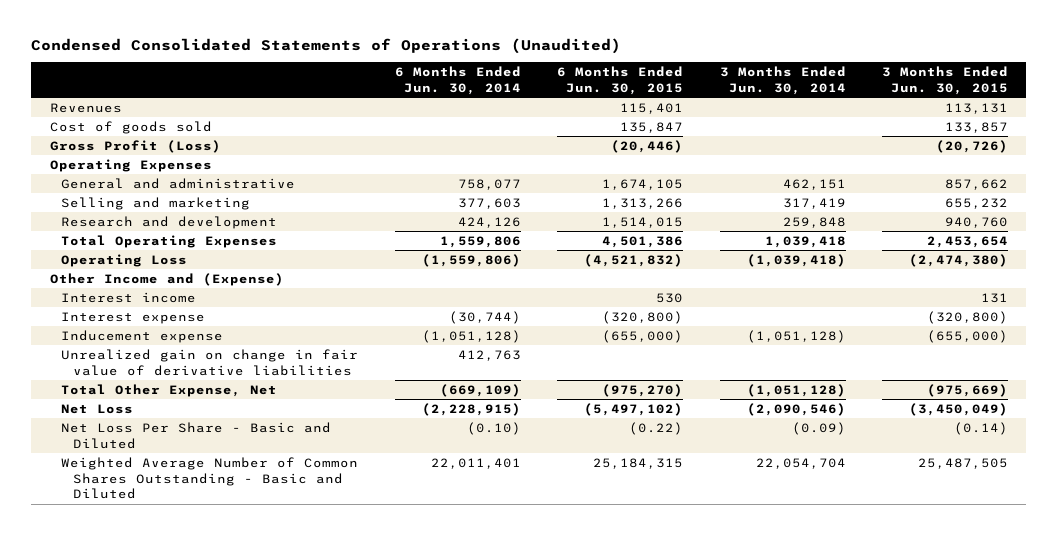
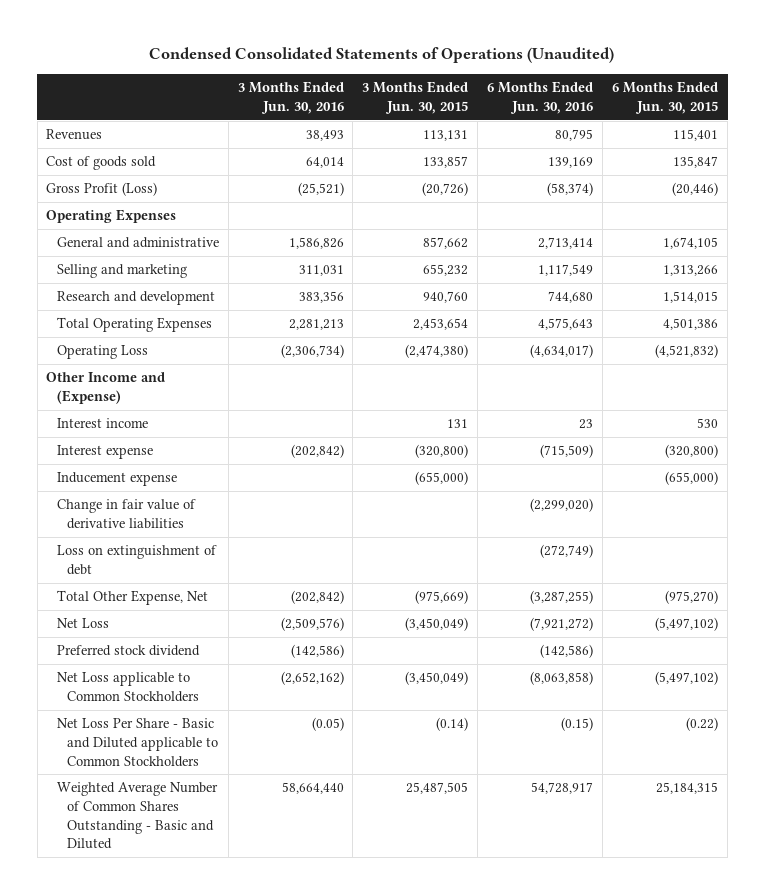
- | 6 Months Ended Jun. 30, 2014 | 6 Months Ended Jun. 30, 2015 | 3 Months Ended Jun. 30, 2014 | 3 Months Ended Jun. 30, 2015
+ | 3 Months Ended Jun. 30, 2016 | 3 Months Ended Jun. 30, 2015 | 6 Months Ended Jun. 30, 2016 | 6 Months Ended Jun. 30, 2015
- Unrealized gain on change in fair value of derivative liabilities | 412,763 | | |
+ Change in fair value of derivative liabilities | | | (2,299,020) |
+ Loss on extinguishment of debt | | | (272,749) |
- Net Loss Per Share - Basic and Diluted | (0.10) | (0.22) | (0.09) | (0.14)
+ Preferred stock dividend | (142,586) | | (142,586) |
+ Net Loss applicable to Common Stockholders | (2,652,162) | (3,450,049) | (8,063,858) | (5,497,102)
+ Net Loss Per Share - Basic and Diluted applicable to Common Stockholders | (0.05) | (0.14) | (0.15) | (0.22)

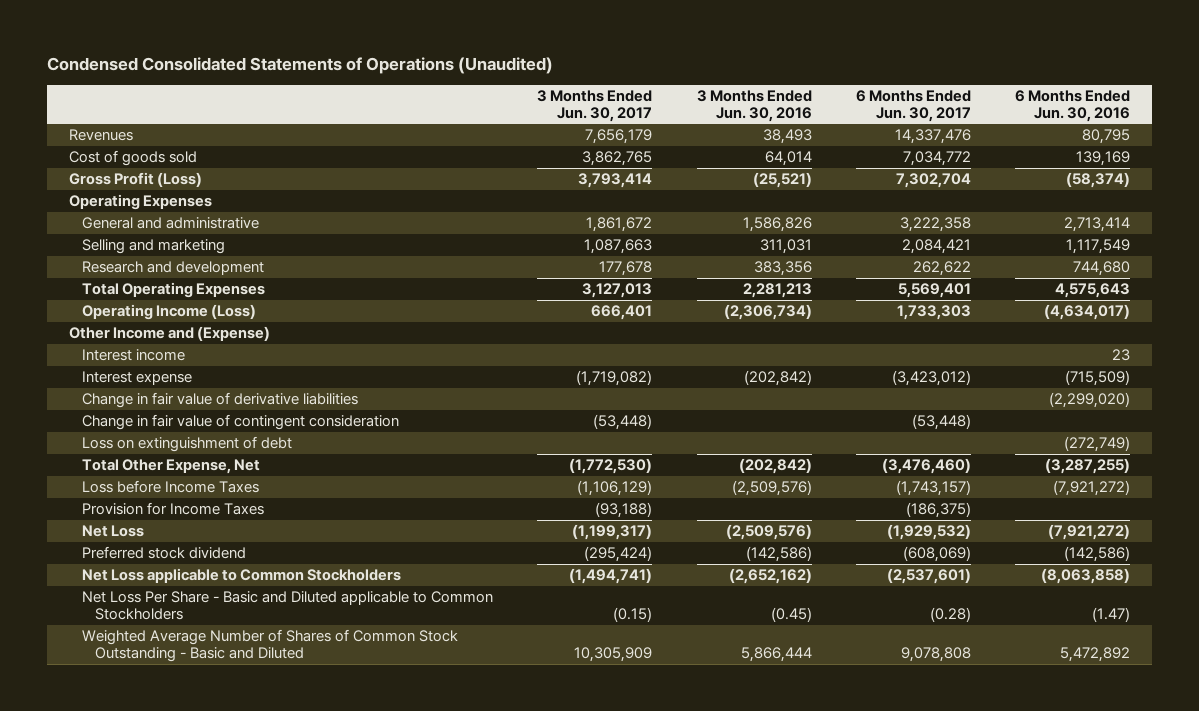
- | 3 Months Ended Jun. 30, 2016 | 3 Months Ended Jun. 30, 2015 | 6 Months Ended Jun. 30, 2016 | 6 Months Ended Jun. 30, 2015
+ | 3 Months Ended Jun. 30, 2017 | 3 Months Ended Jun. 30, 2016 | 6 Months Ended Jun. 30, 2017 | 6 Months Ended Jun. 30, 2016
- Operating Loss | (2,306,734) | (2,474,380) | (4,634,017) | (4,521,832)
+ Operating Income (Loss) | 666,401 | (2,306,734) | 1,733,303 | (4,634,017)
- Inducement expense | | (655,000) | | (655,000)
+ Change in fair value of contingent consideration | (53,448) | | (53,448) |
+ Loss before Income Taxes | (1,106,129) | (2,509,576) | (1,743,157) | (7,921,272)
+ Provision for Income Taxes | (93,188) | | (186,375) |
- Net Loss Per Share - Basic and Diluted applicable to Common Stockholders | (0.05) | (0.14) | (0.15) | (0.22)
- Weighted Average Number of Common Shares Outstanding - Basic and Diluted | 58,664,440 | 25,487,505 | 54,728,917 | 25,184,315
+ Net Loss Per Share - Basic and Diluted applicable to Common Stockholders | (0.15) | (0.45) | (0.28) | (1.47)
+ Weighted Average Number of Shares of Common Stock Outstanding - Basic and Diluted | 10,305,909 | 5,866,444 | 9,078,808 | 5,472,892

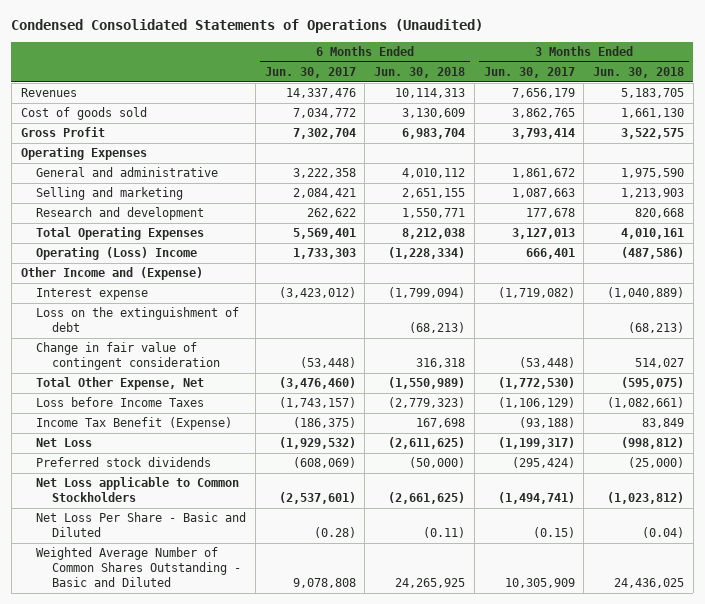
- | 3 Months Ended Jun. 30, 2017 | 3 Months Ended Jun. 30, 2016 | 6 Months Ended Jun. 30, 2017 | 6 Months Ended Jun. 30, 2016
+ | 6 Months Ended Jun. 30, 2017 | 6 Months Ended Jun. 30, 2018 | 3 Months Ended Jun. 30, 2017 | 3 Months Ended Jun. 30, 2018
- Gross Profit (Loss) | 3,793,414 | (25,521) | 7,302,704 | (58,374)
+ Gross Profit | 7,302,704 | 6,983,704 | 3,793,414 | 3,522,575
- Operating Income (Loss) | 666,401 | (2,306,734) | 1,733,303 | (4,634,017)
+ Operating (Loss) Income | 1,733,303 | (1,228,334) | 666,401 | (487,586)
- Interest income | | | | 23
- Change in fair value of derivative liabilities | | | | (2,299,020)
+ Loss on the extinguishment of debt | | (68,213) | | (68,213)
- Loss on extinguishment of debt | | | | (272,749)
- Provision for Income Taxes | (93,188) | | (186,375) |
+ Income Tax Benefit (Expense) | (186,375) | 167,698 | (93,188) | 83,849
- Preferred stock dividend | (295,424) | (142,586) | (608,069) | (142,586)
+ Preferred stock dividends | (608,069) | (50,000) | (295,424) | (25,000)
- Net Loss Per Share - Basic and Diluted applicable to Common Stockholders | (0.15) | (0.45) | (0.28) | (1.47)
- Weighted Average Number of Shares of Common Stock Outstanding - Basic and Diluted | 10,305,909 | 5,866,444 | 9,078,808 | 5,472,892
+ Net Loss Per Share - Basic and Diluted | (0.28) | (0.11) | (0.15) | (0.04)
+ Weighted Average Number of Common Shares Outstanding - Basic and Diluted | 9,078,808 | 24,265,925 | 10,305,909 | 24,436,025

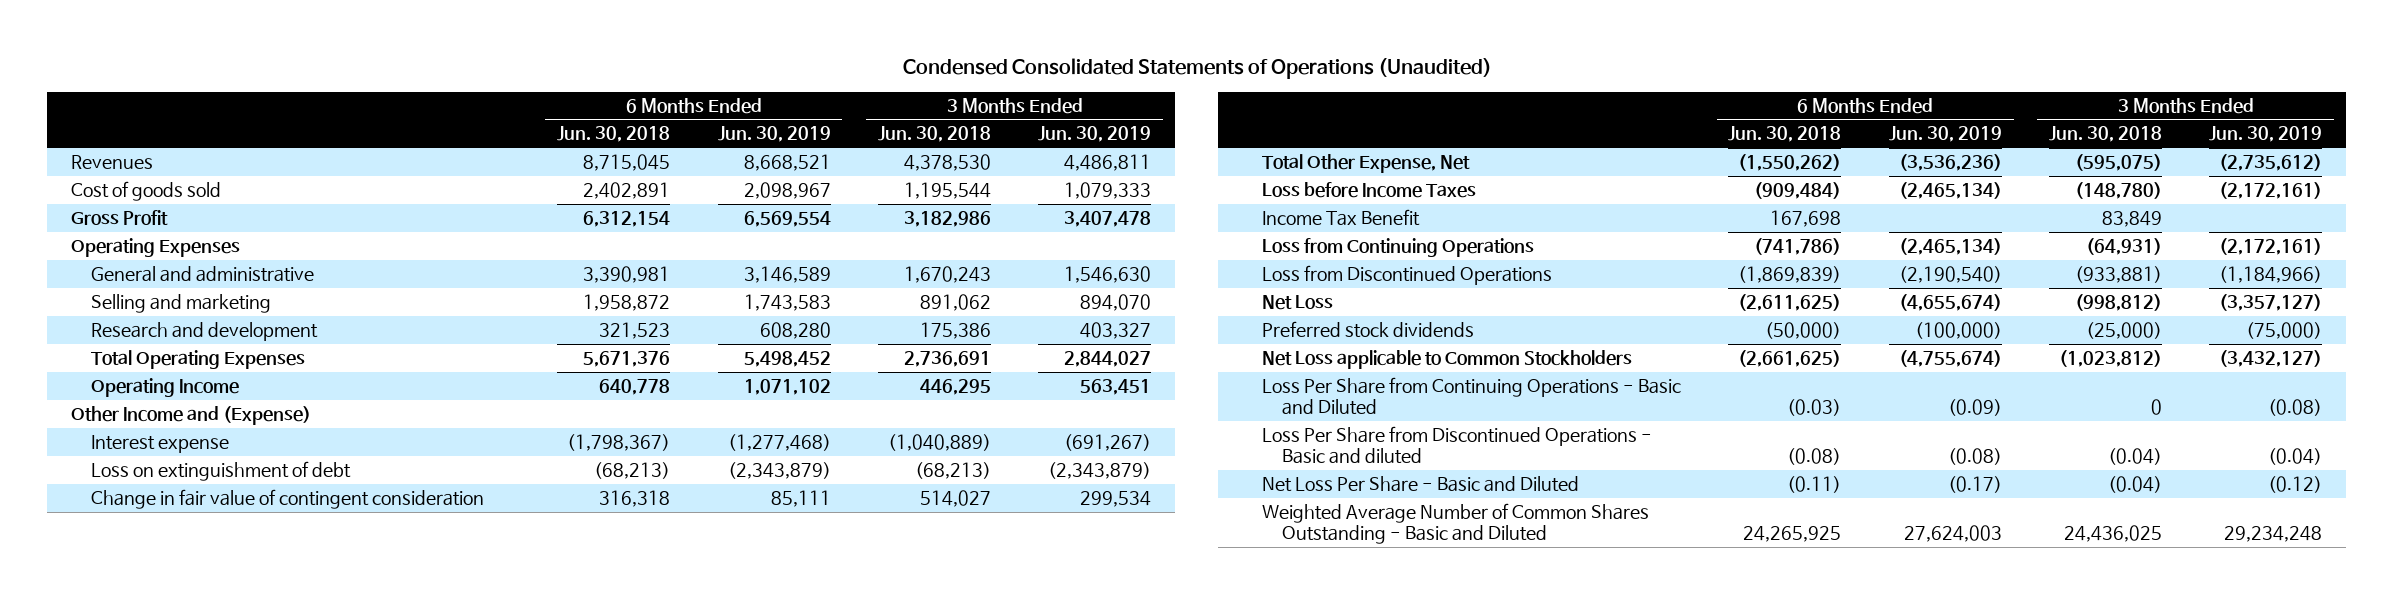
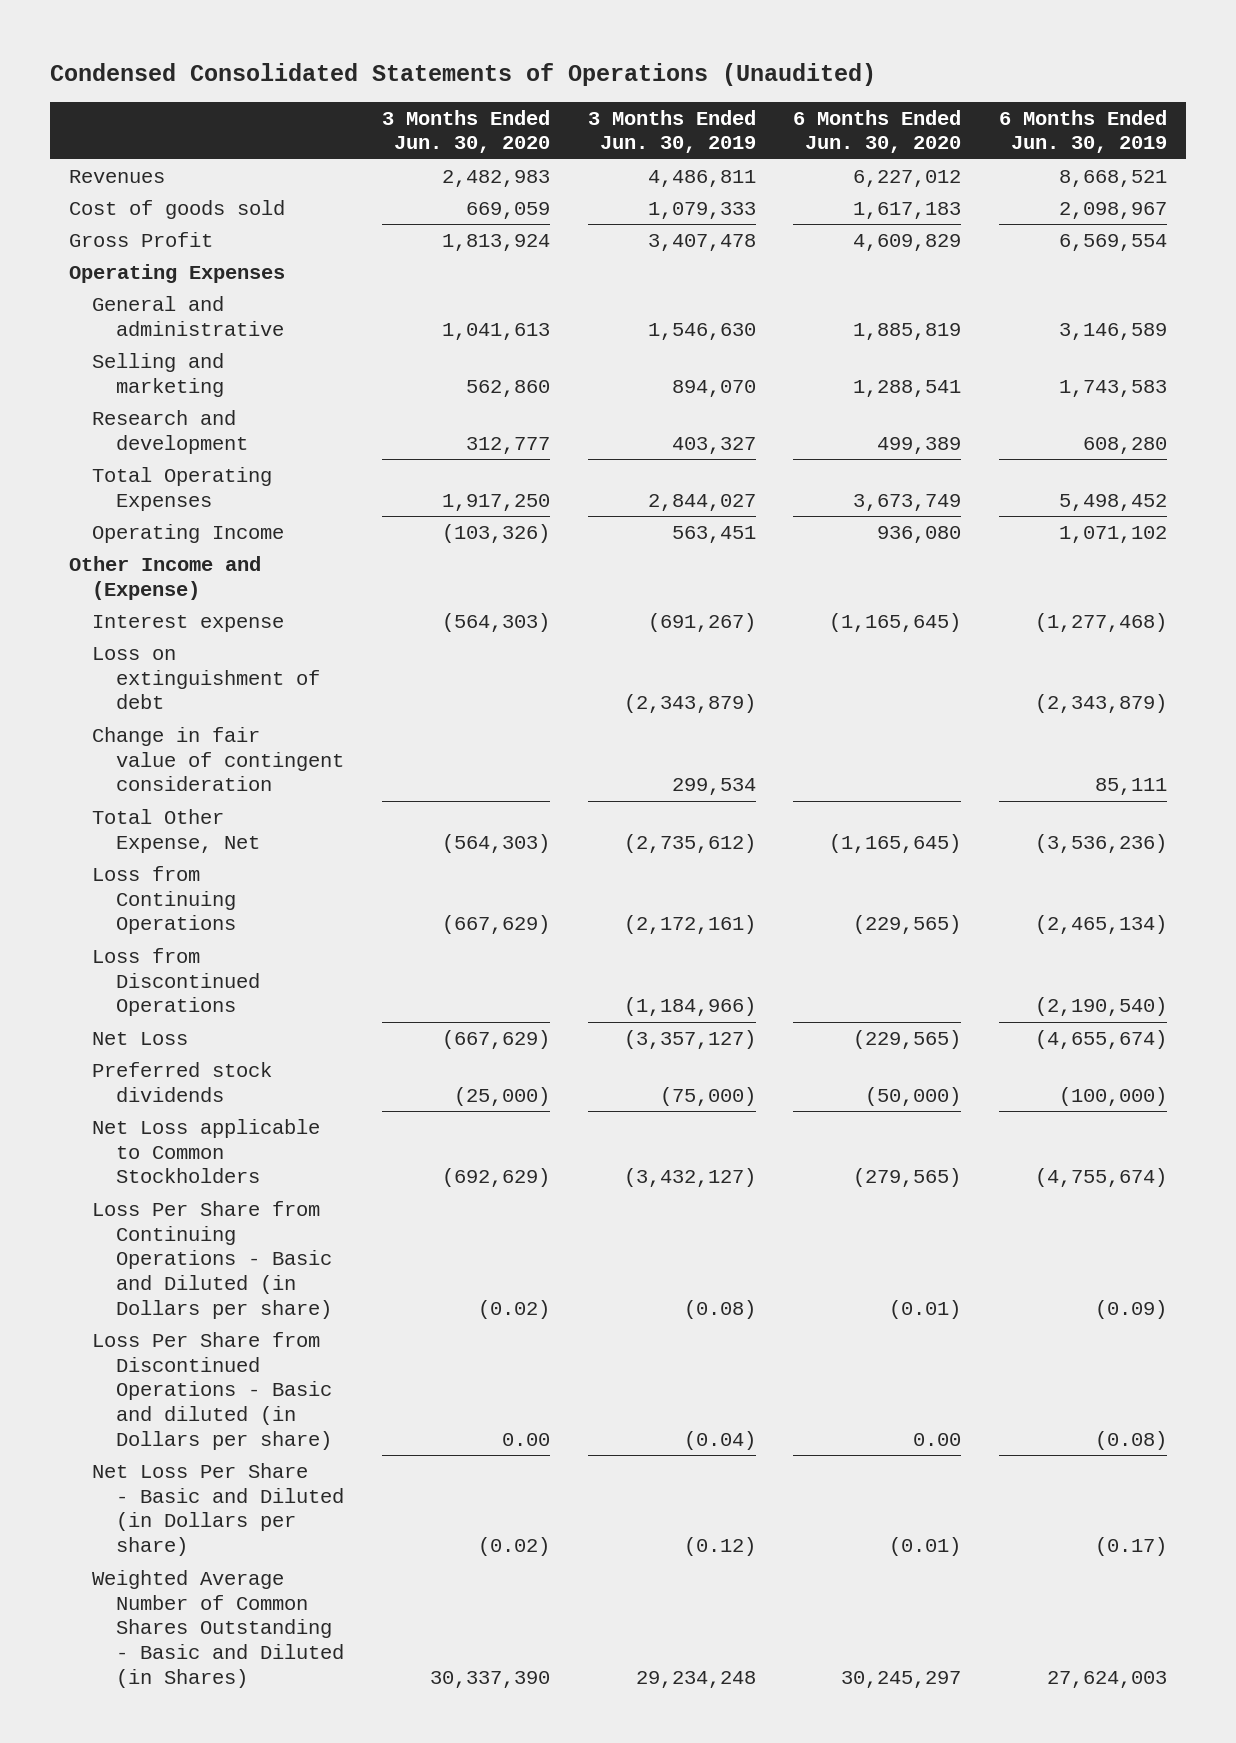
- | 6 Months Ended Jun. 30, 2018 | 6 Months Ended Jun. 30, 2019 | 3 Months Ended Jun. 30, 2018 | 3 Months Ended Jun. 30, 2019
+ | 3 Months Ended Jun. 30, 2020 | 3 Months Ended Jun. 30, 2019 | 6 Months Ended Jun. 30, 2020 | 6 Months Ended Jun. 30, 2019
- Loss before Income Taxes | (909,484) | (2,465,134) | (148,780) | (2,172,161)
- Income Tax Benefit | 167,698 | | 83,849 |
- Loss Per Share from Continuing Operations - Basic and Diluted | (0.03) | (0.09) | 0 | (0.08)
- Loss Per Share from Discontinued Operations - Basic and diluted | (0.08) | (0.08) | (0.04) | (0.04)
- Net Loss Per Share - Basic and Diluted | (0.11) | (0.17) | (0.04) | (0.12)
- Weighted Average Number of Common Shares Outstanding - Basic and Diluted | 24,265,925 | 27,624,003 | 24,436,025 | 29,234,248
+ Loss Per Share from Continuing Operations - Basic and Diluted (in Dollars per share) | (0.02) | (0.08) | (0.01) | (0.09)
+ Loss Per Share from Discontinued Operations - Basic and diluted (in Dollars per share) | 0.00 | (0.04) | 0.00 | (0.08)
+ Net Loss Per Share - Basic and Diluted (in Dollars per share) | (0.02) | (0.12) | (0.01) | (0.17)
+ Weighted Average Number of Common Shares Outstanding - Basic and Diluted (in Shares) | 30,337,390 | 29,234,248 | 30,245,297 | 27,624,003

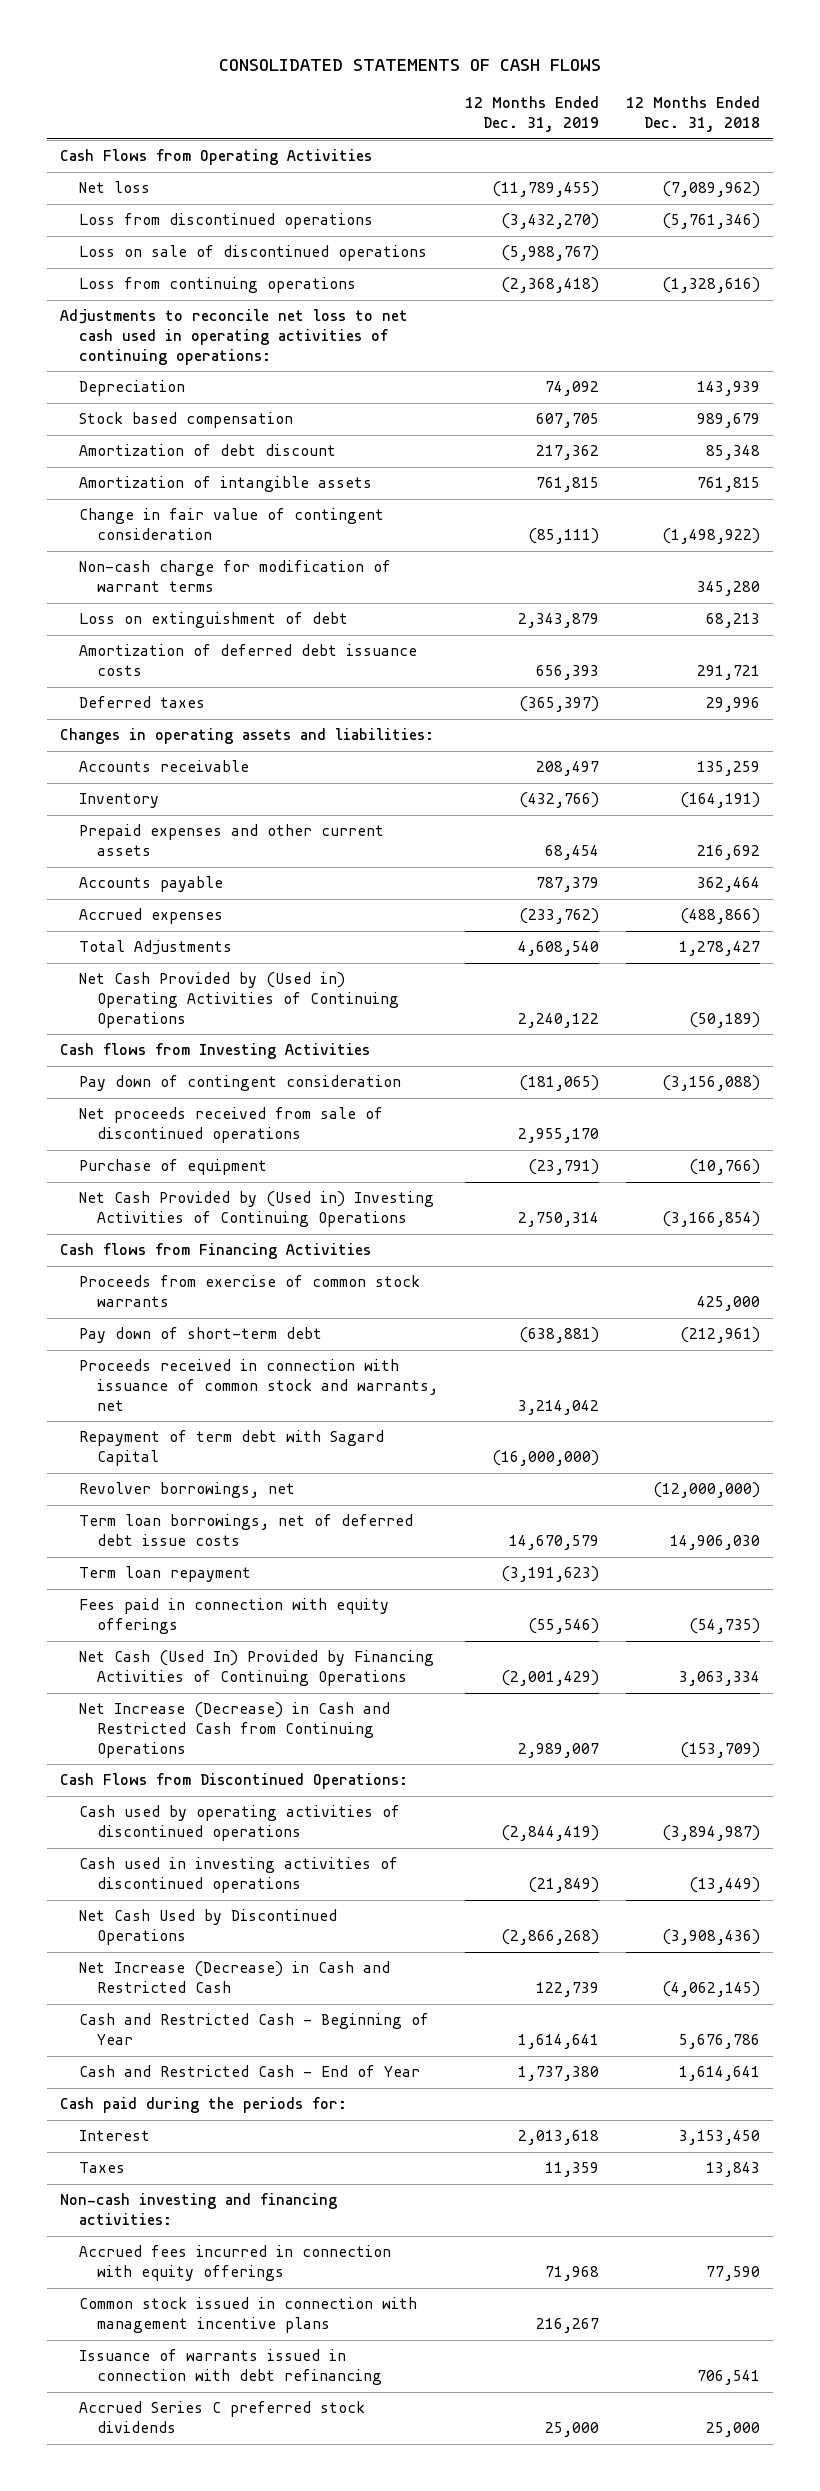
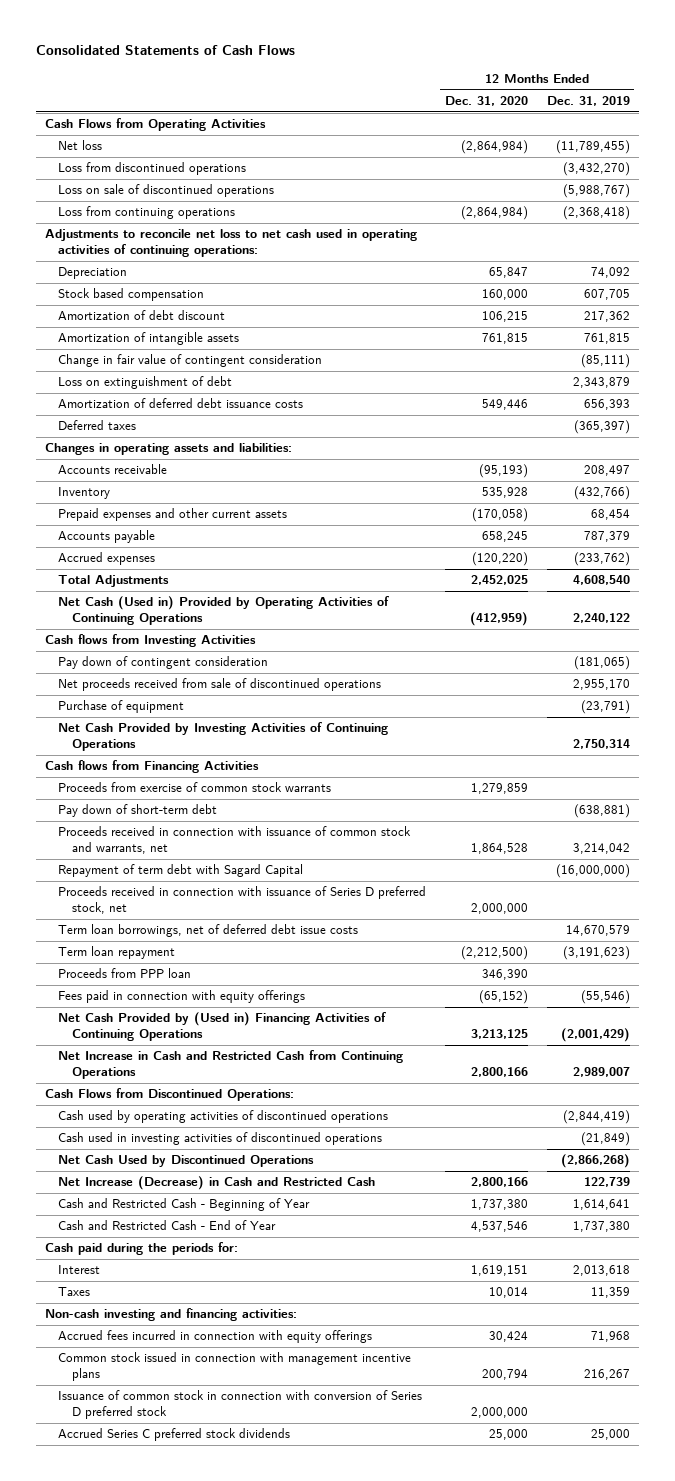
- CONSOLIDATED STATEMENTS OF CASH FLOWS
+ Consolidated Statements of Cash Flows
- | 12 Months Ended Dec. 31, 2019 | 12 Months Ended Dec. 31, 2018
+ | 12 Months Ended Dec. 31, 2020 | 12 Months Ended Dec. 31, 2019
- Non-cash charge for modification of warrant terms | | 345,280
- Net Cash Provided by (Used in) Operating Activities of Continuing Operations | 2,240,122 | (50,189)
+ Net Cash (Used in) Provided by Operating Activities of Continuing Operations | (412,959) | 2,240,122
- Net Cash Provided by (Used in) Investing Activities of Continuing Operations | 2,750,314 | (3,166,854)
+ Net Cash Provided by Investing Activities of Continuing Operations | | 2,750,314
- Revolver borrowings, net | | (12,000,000)
+ Proceeds received in connection with issuance of Series D preferred stock, net | 2,000,000 |
+ Proceeds from PPP loan | 346,390 |
- Net Cash (Used In) Provided by Financing Activities of Continuing Operations | (2,001,429) | 3,063,334
- Net Increase (Decrease) in Cash and Restricted Cash from Continuing Operations | 2,989,007 | (153,709)
+ Net Cash Provided by (Used in) Financing Activities of Continuing Operations | 3,213,125 | (2,001,429)
+ Net Increase in Cash and Restricted Cash from Continuing Operations | 2,800,166 | 2,989,007
- Issuance of warrants issued in connection with debt refinancing | | 706,541
+ Issuance of common stock in connection with conversion of Series D preferred stock | 2,000,000 |

